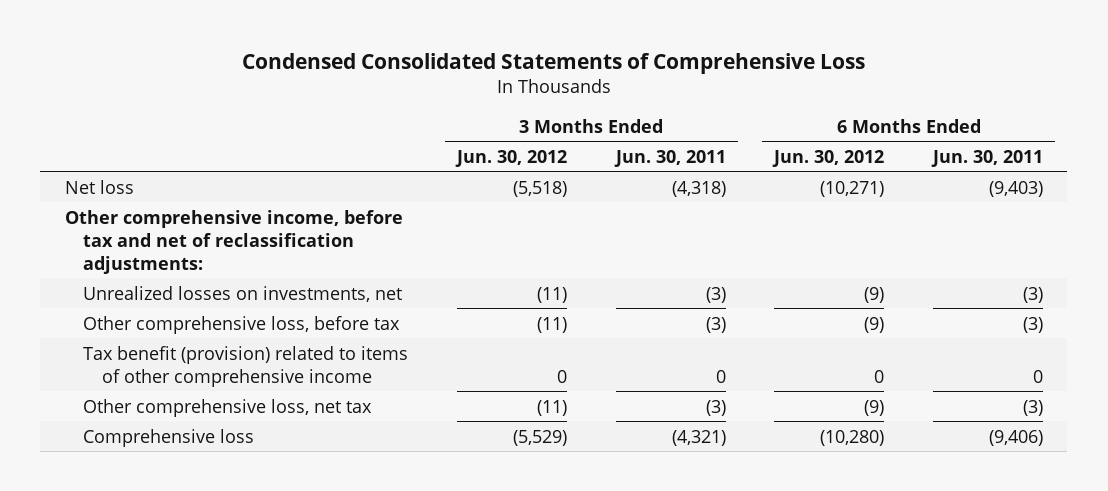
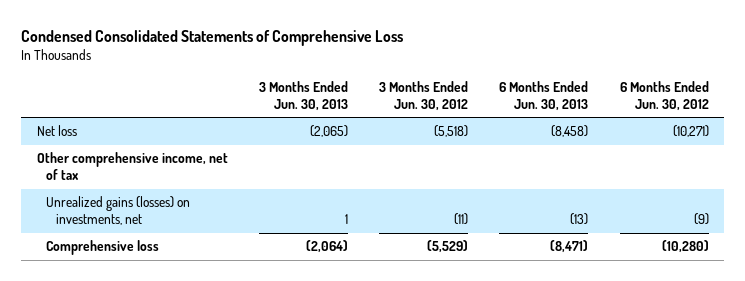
- | 3 Months Ended Jun. 30, 2012 | 3 Months Ended Jun. 30, 2011 | 6 Months Ended Jun. 30, 2012 | 6 Months Ended Jun. 30, 2011
+ | 3 Months Ended Jun. 30, 2013 | 3 Months Ended Jun. 30, 2012 | 6 Months Ended Jun. 30, 2013 | 6 Months Ended Jun. 30, 2012
- Other comprehensive income, before tax and net of reclassification adjustments:
- Unrealized losses on investments, net | (11) | (3) | (9) | (3)
- Other comprehensive loss, before tax | (11) | (3) | (9) | (3)
- Tax benefit (provision) related to items of other comprehensive income | 0 | 0 | 0 | 0
- Other comprehensive loss, net tax | (11) | (3) | (9) | (3)
+ Other comprehensive income, net of tax
+ Unrealized gains (losses) on investments, net | 1 | (11) | (13) | (9)

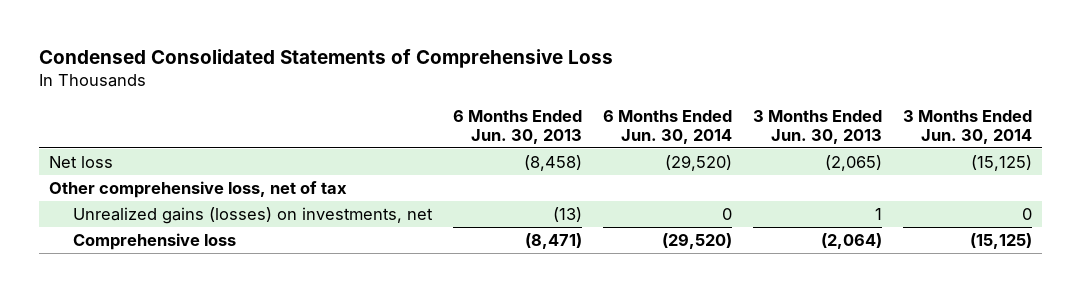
- | 3 Months Ended Jun. 30, 2013 | 3 Months Ended Jun. 30, 2012 | 6 Months Ended Jun. 30, 2013 | 6 Months Ended Jun. 30, 2012
+ | 6 Months Ended Jun. 30, 2013 | 6 Months Ended Jun. 30, 2014 | 3 Months Ended Jun. 30, 2013 | 3 Months Ended Jun. 30, 2014
- Other comprehensive income, net of tax
+ Other comprehensive loss, net of tax

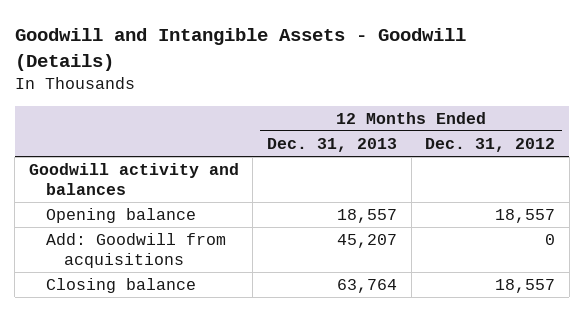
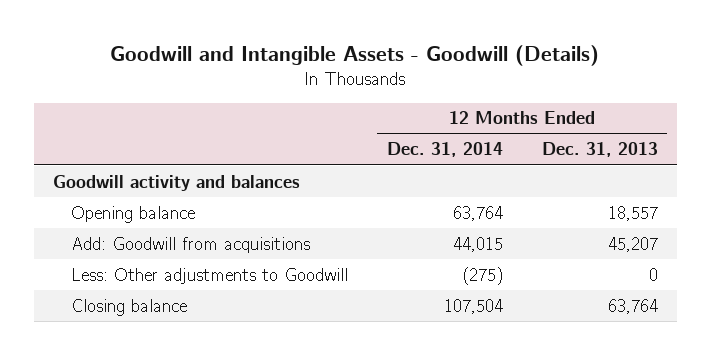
- | 12 Months Ended Dec. 31, 2013 | 12 Months Ended Dec. 31, 2012
+ | 12 Months Ended Dec. 31, 2014 | 12 Months Ended Dec. 31, 2013
+ Less: Other adjustments to Goodwill | (275) | 0

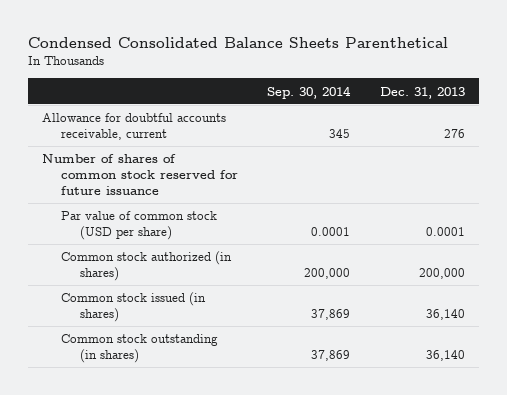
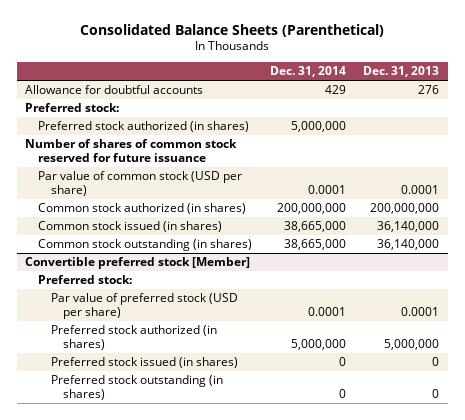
- Condensed Consolidated Balance Sheets Parenthetical
+ Consolidated Balance Sheets (Parenthetical)
- | Sep. 30, 2014 | Dec. 31, 2013
+ | Dec. 31, 2014 | Dec. 31, 2013
- Allowance for doubtful accounts receivable, current | 345 | 276
+ Allowance for doubtful accounts | 429 | 276
+ Preferred stock:
+ Preferred stock authorized (in shares) | 5,000,000 |
- Common stock authorized (in shares) | 200,000 | 200,000
- Common stock issued (in shares) | 37,869 | 36,140
- Common stock outstanding (in shares) | 37,869 | 36,140
+ Common stock authorized (in shares) | 200,000,000 | 200,000,000
+ Common stock issued (in shares) | 38,665,000 | 36,140,000
+ Common stock outstanding (in shares) | 38,665,000 | 36,140,000
+ Convertible preferred stock [Member]
+ Preferred stock:
+ Par value of preferred stock (USD per share) | 0.0001 | 0.0001
+ Preferred stock authorized (in shares) | 5,000,000 | 5,000,000
+ Preferred stock issued (in shares) | 0 | 0
+ Preferred stock outstanding (in shares) | 0 | 0

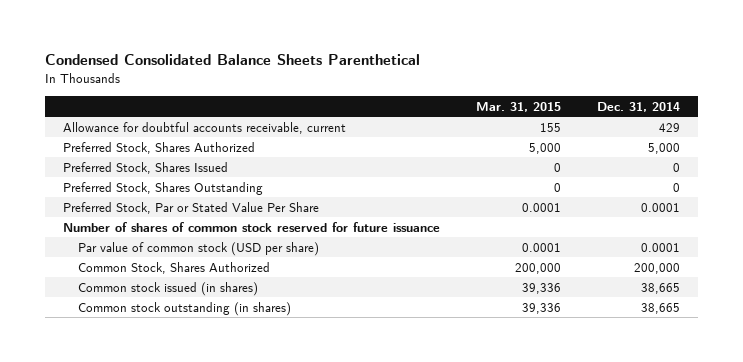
- Consolidated Balance Sheets (Parenthetical)
+ Condensed Consolidated Balance Sheets Parenthetical
- | Dec. 31, 2014 | Dec. 31, 2013
+ | Mar. 31, 2015 | Dec. 31, 2014
- Allowance for doubtful accounts | 429 | 276
- Preferred stock:
- Preferred stock authorized (in shares) | 5,000,000 |
+ Allowance for doubtful accounts receivable, current | 155 | 429
+ Preferred Stock, Shares Authorized | 5,000 | 5,000
+ Preferred Stock, Shares Issued | 0 | 0
+ Preferred Stock, Shares Outstanding | 0 | 0
+ Preferred Stock, Par or Stated Value Per Share | 0.0001 | 0.0001
- Common stock authorized (in shares) | 200,000,000 | 200,000,000
- Common stock issued (in shares) | 38,665,000 | 36,140,000
- Common stock outstanding (in shares) | 38,665,000 | 36,140,000
- Convertible preferred stock [Member]
- Preferred stock:
- Par value of preferred stock (USD per share) | 0.0001 | 0.0001
- Preferred stock authorized (in shares) | 5,000,000 | 5,000,000
- Preferred stock issued (in shares) | 0 | 0
- Preferred stock outstanding (in shares) | 0 | 0
+ Common Stock, Shares Authorized | 200,000 | 200,000
+ Common stock issued (in shares) | 39,336 | 38,665
+ Common stock outstanding (in shares) | 39,336 | 38,665

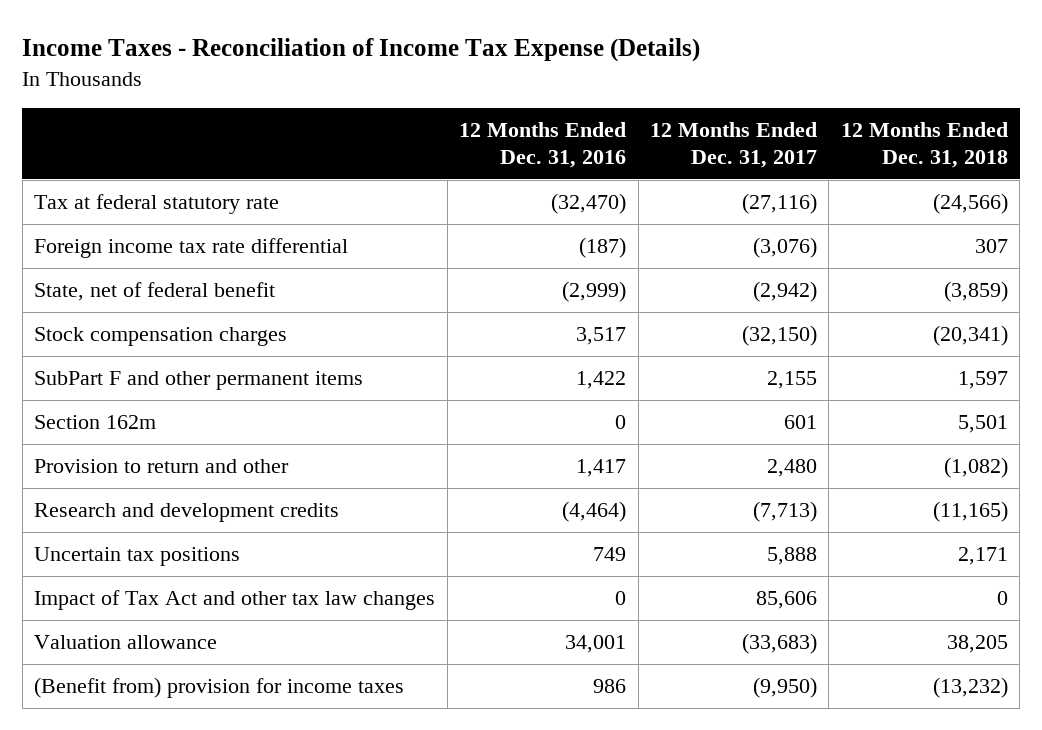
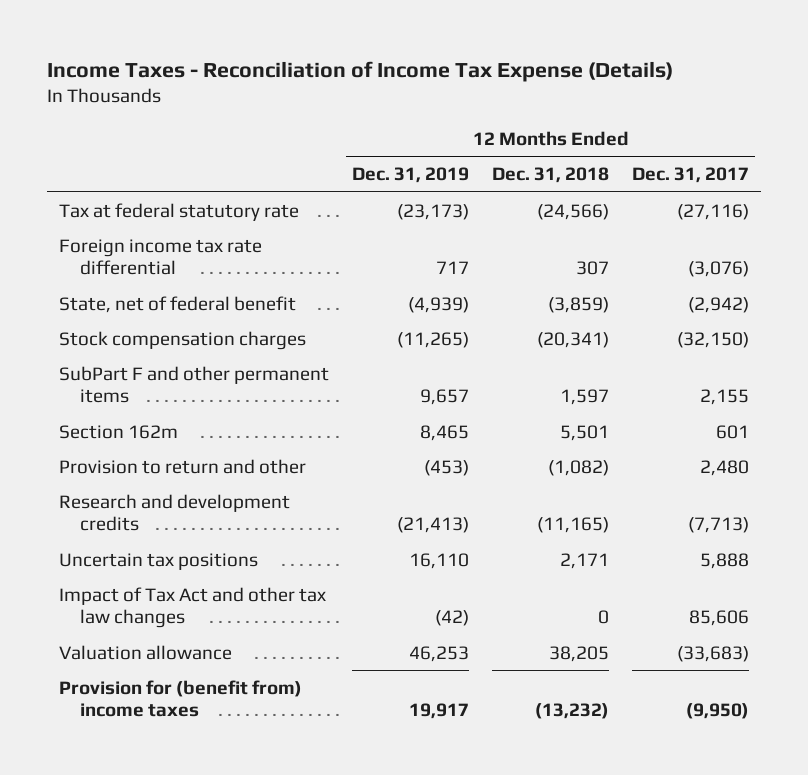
- | 12 Months Ended Dec. 31, 2016 | 12 Months Ended Dec. 31, 2017 | 12 Months Ended Dec. 31, 2018
+ | 12 Months Ended Dec. 31, 2019 | 12 Months Ended Dec. 31, 2018 | 12 Months Ended Dec. 31, 2017
- (Benefit from) provision for income taxes | 986 | (9,950) | (13,232)
+ Provision for (benefit from) income taxes | 19,917 | (13,232) | (9,950)

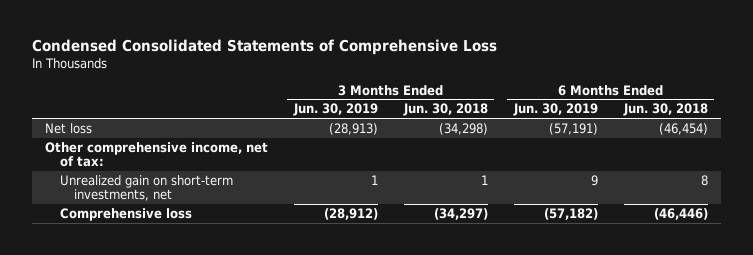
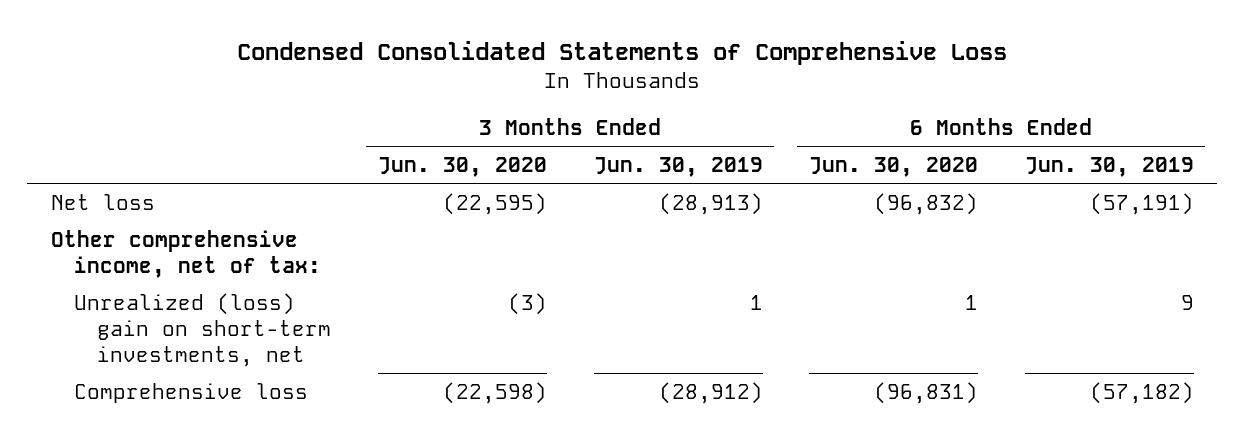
- | 3 Months Ended Jun. 30, 2019 | 3 Months Ended Jun. 30, 2018 | 6 Months Ended Jun. 30, 2019 | 6 Months Ended Jun. 30, 2018
+ | 3 Months Ended Jun. 30, 2020 | 3 Months Ended Jun. 30, 2019 | 6 Months Ended Jun. 30, 2020 | 6 Months Ended Jun. 30, 2019
- Unrealized gain on short-term investments, net | 1 | 1 | 9 | 8
+ Unrealized (loss) gain on short-term investments, net | (3) | 1 | 1 | 9

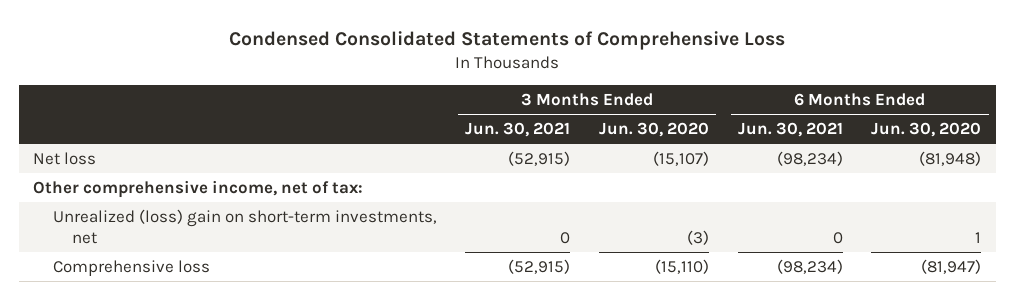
- | 3 Months Ended Jun. 30, 2020 | 3 Months Ended Jun. 30, 2019 | 6 Months Ended Jun. 30, 2020 | 6 Months Ended Jun. 30, 2019
+ | 3 Months Ended Jun. 30, 2021 | 3 Months Ended Jun. 30, 2020 | 6 Months Ended Jun. 30, 2021 | 6 Months Ended Jun. 30, 2020
- Net loss | (22,595) | (28,913) | (96,832) | (57,191)
+ Net loss | (52,915) | (15,107) | (98,234) | (81,948)
- Comprehensive loss | (22,598) | (28,912) | (96,831) | (57,182)
+ Comprehensive loss | (52,915) | (15,110) | (98,234) | (81,947)

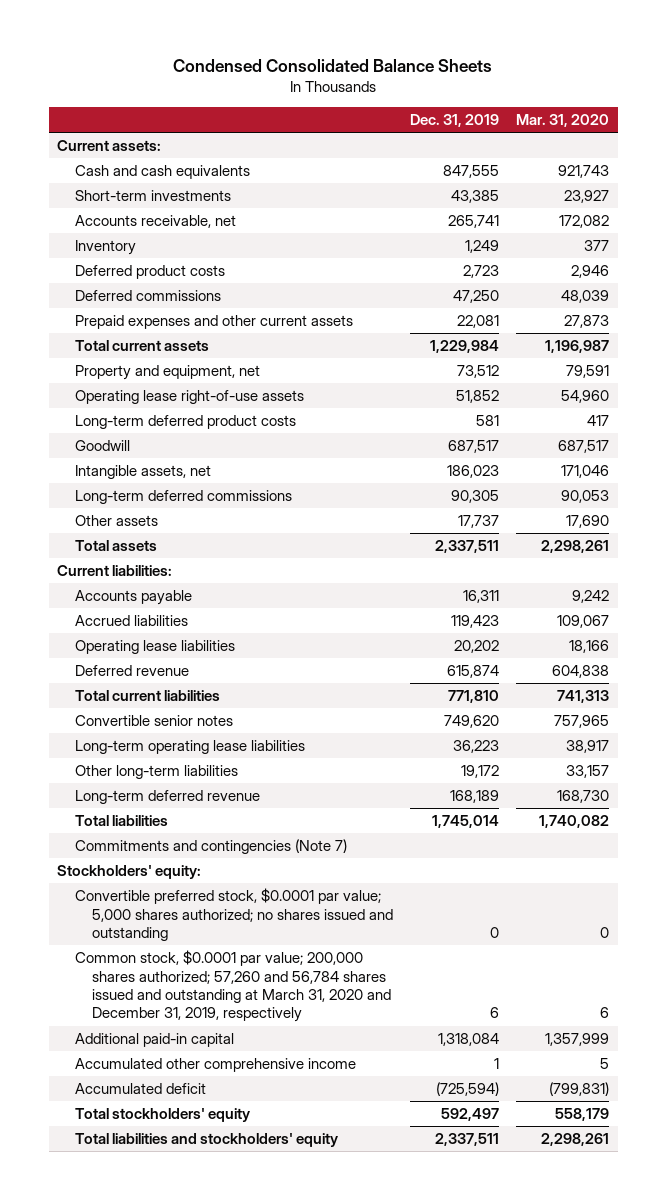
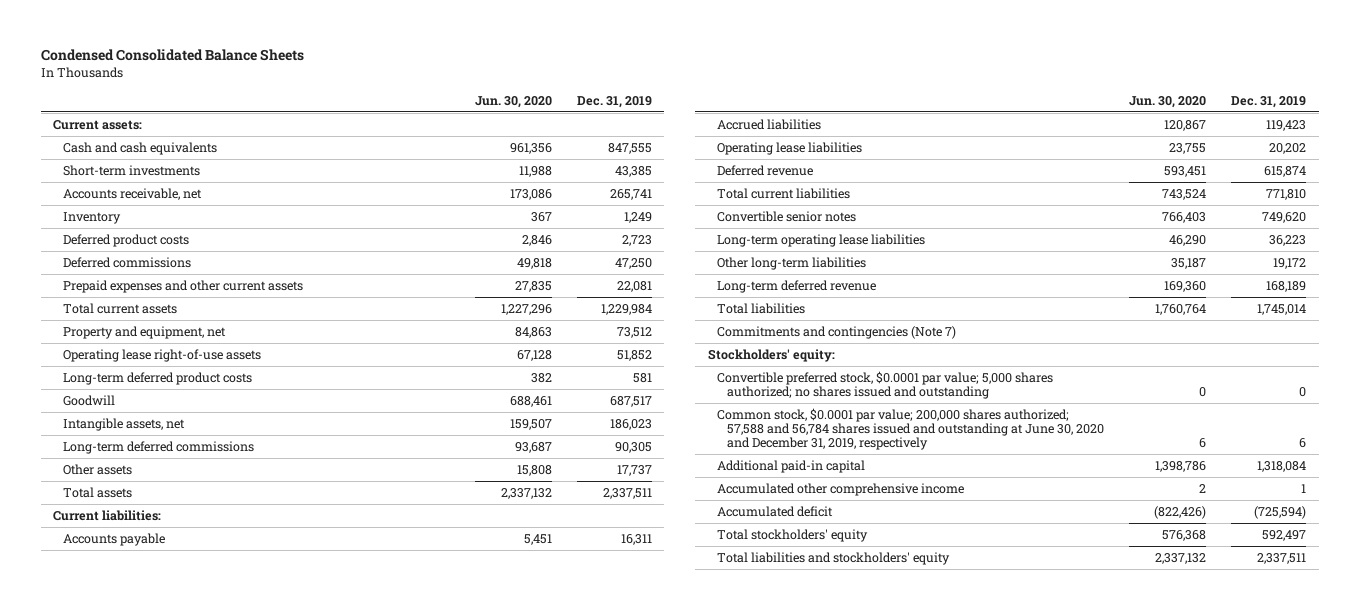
- | Dec. 31, 2019 | Mar. 31, 2020
+ | Jun. 30, 2020 | Dec. 31, 2019
- Common stock, $0.0001 par value; 200,000 shares authorized; 57,260 and 56,784 shares issued and outstanding at March 31, 2020 and December 31, 2019, respectively | 6 | 6
+ Common stock, $0.0001 par value; 200,000 shares authorized; 57,588 and 56,784 shares issued and outstanding at June 30, 2020 and December 31, 2019, respectively | 6 | 6

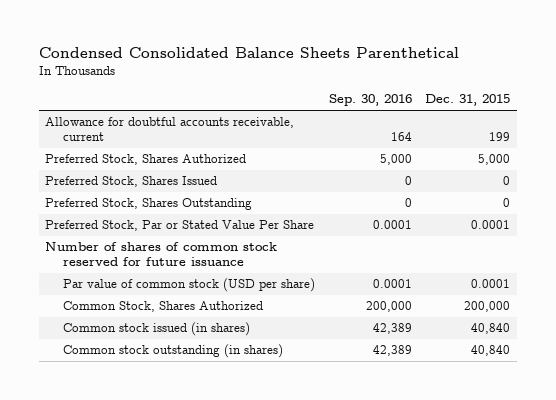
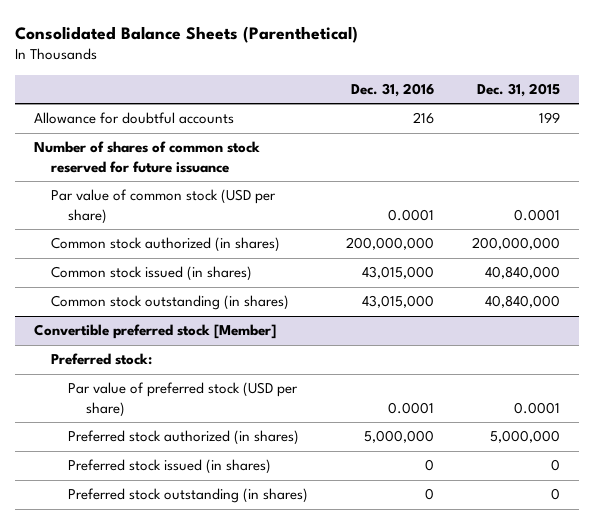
- Condensed Consolidated Balance Sheets Parenthetical
+ Consolidated Balance Sheets (Parenthetical)
- | Sep. 30, 2016 | Dec. 31, 2015
+ | Dec. 31, 2016 | Dec. 31, 2015
- Allowance for doubtful accounts receivable, current | 164 | 199
- Preferred Stock, Shares Authorized | 5,000 | 5,000
- Preferred Stock, Shares Issued | 0 | 0
- Preferred Stock, Shares Outstanding | 0 | 0
- Preferred Stock, Par or Stated Value Per Share | 0.0001 | 0.0001
+ Allowance for doubtful accounts | 216 | 199
- Common Stock, Shares Authorized | 200,000 | 200,000
- Common stock issued (in shares) | 42,389 | 40,840
- Common stock outstanding (in shares) | 42,389 | 40,840
+ Common stock authorized (in shares) | 200,000,000 | 200,000,000
+ Common stock issued (in shares) | 43,015,000 | 40,840,000
+ Common stock outstanding (in shares) | 43,015,000 | 40,840,000
+ Convertible preferred stock [Member]
+ Preferred stock:
+ Par value of preferred stock (USD per share) | 0.0001 | 0.0001
+ Preferred stock authorized (in shares) | 5,000,000 | 5,000,000
+ Preferred stock issued (in shares) | 0 | 0
+ Preferred stock outstanding (in shares) | 0 | 0

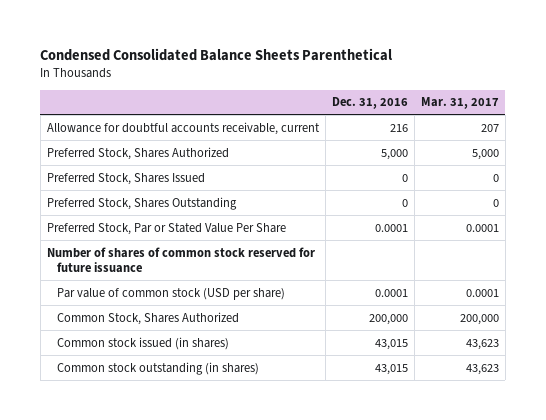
- Consolidated Balance Sheets (Parenthetical)
+ Condensed Consolidated Balance Sheets Parenthetical
- | Dec. 31, 2016 | Dec. 31, 2015
+ | Dec. 31, 2016 | Mar. 31, 2017
- Allowance for doubtful accounts | 216 | 199
+ Allowance for doubtful accounts receivable, current | 216 | 207
+ Preferred Stock, Shares Authorized | 5,000 | 5,000
+ Preferred Stock, Shares Issued | 0 | 0
+ Preferred Stock, Shares Outstanding | 0 | 0
+ Preferred Stock, Par or Stated Value Per Share | 0.0001 | 0.0001
- Common stock authorized (in shares) | 200,000,000 | 200,000,000
- Common stock issued (in shares) | 43,015,000 | 40,840,000
- Common stock outstanding (in shares) | 43,015,000 | 40,840,000
- Convertible preferred stock [Member]
- Preferred stock:
- Par value of preferred stock (USD per share) | 0.0001 | 0.0001
- Preferred stock authorized (in shares) | 5,000,000 | 5,000,000
- Preferred stock issued (in shares) | 0 | 0
- Preferred stock outstanding (in shares) | 0 | 0
+ Common Stock, Shares Authorized | 200,000 | 200,000
+ Common stock issued (in shares) | 43,015 | 43,623
+ Common stock outstanding (in shares) | 43,015 | 43,623

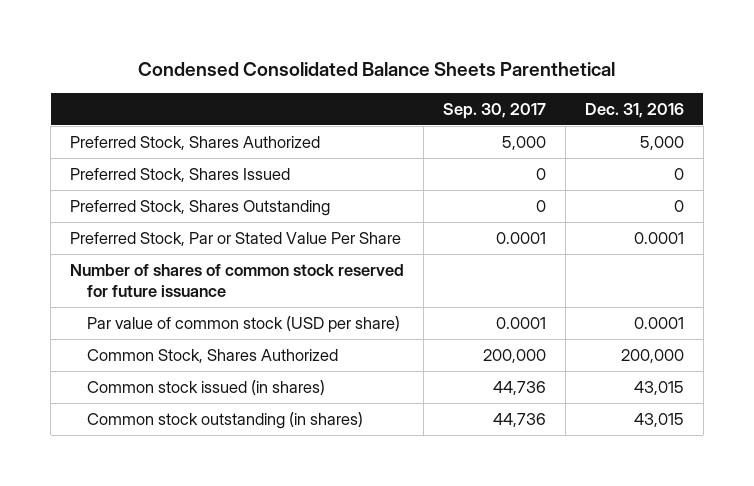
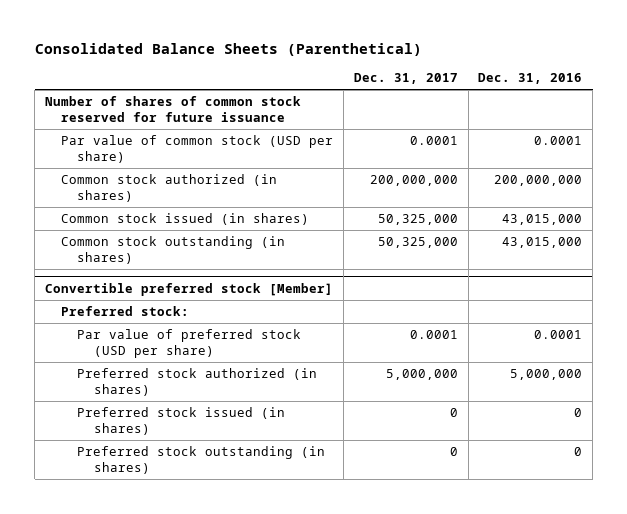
- Condensed Consolidated Balance Sheets Parenthetical
+ Consolidated Balance Sheets (Parenthetical)
- | Sep. 30, 2017 | Dec. 31, 2016
+ | Dec. 31, 2017 | Dec. 31, 2016
- Preferred Stock, Shares Authorized | 5,000 | 5,000
- Preferred Stock, Shares Issued | 0 | 0
- Preferred Stock, Shares Outstanding | 0 | 0
- Preferred Stock, Par or Stated Value Per Share | 0.0001 | 0.0001
- Common Stock, Shares Authorized | 200,000 | 200,000
- Common stock issued (in shares) | 44,736 | 43,015
- Common stock outstanding (in shares) | 44,736 | 43,015
+ Common stock authorized (in shares) | 200,000,000 | 200,000,000
+ Common stock issued (in shares) | 50,325,000 | 43,015,000
+ Common stock outstanding (in shares) | 50,325,000 | 43,015,000
+ Convertible preferred stock [Member]
+ Preferred stock:
+ Par value of preferred stock (USD per share) | 0.0001 | 0.0001
+ Preferred stock authorized (in shares) | 5,000,000 | 5,000,000
+ Preferred stock issued (in shares) | 0 | 0
+ Preferred stock outstanding (in shares) | 0 | 0

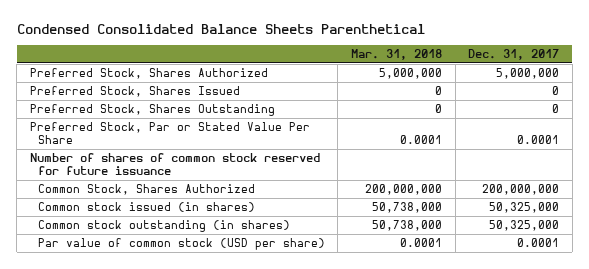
- Consolidated Balance Sheets (Parenthetical)
+ Condensed Consolidated Balance Sheets Parenthetical
- | Dec. 31, 2017 | Dec. 31, 2016
+ | Mar. 31, 2018 | Dec. 31, 2017
+ Preferred Stock, Shares Authorized | 5,000,000 | 5,000,000
+ Preferred Stock, Shares Issued | 0 | 0
+ Preferred Stock, Shares Outstanding | 0 | 0
+ Preferred Stock, Par or Stated Value Per Share | 0.0001 | 0.0001
- Common stock authorized (in shares) | 200,000,000 | 200,000,000
+ Common Stock, Shares Authorized | 200,000,000 | 200,000,000
- Convertible preferred stock [Member]
- Preferred stock:
- Par value of preferred stock (USD per share) | 0.0001 | 0.0001
- Preferred stock authorized (in shares) | 5,000,000 | 5,000,000
- Preferred stock issued (in shares) | 0 | 0
- Preferred stock outstanding (in shares) | 0 | 0
moved down: Par value of common stock (USD per share) | 0.0001 | 0.0001

